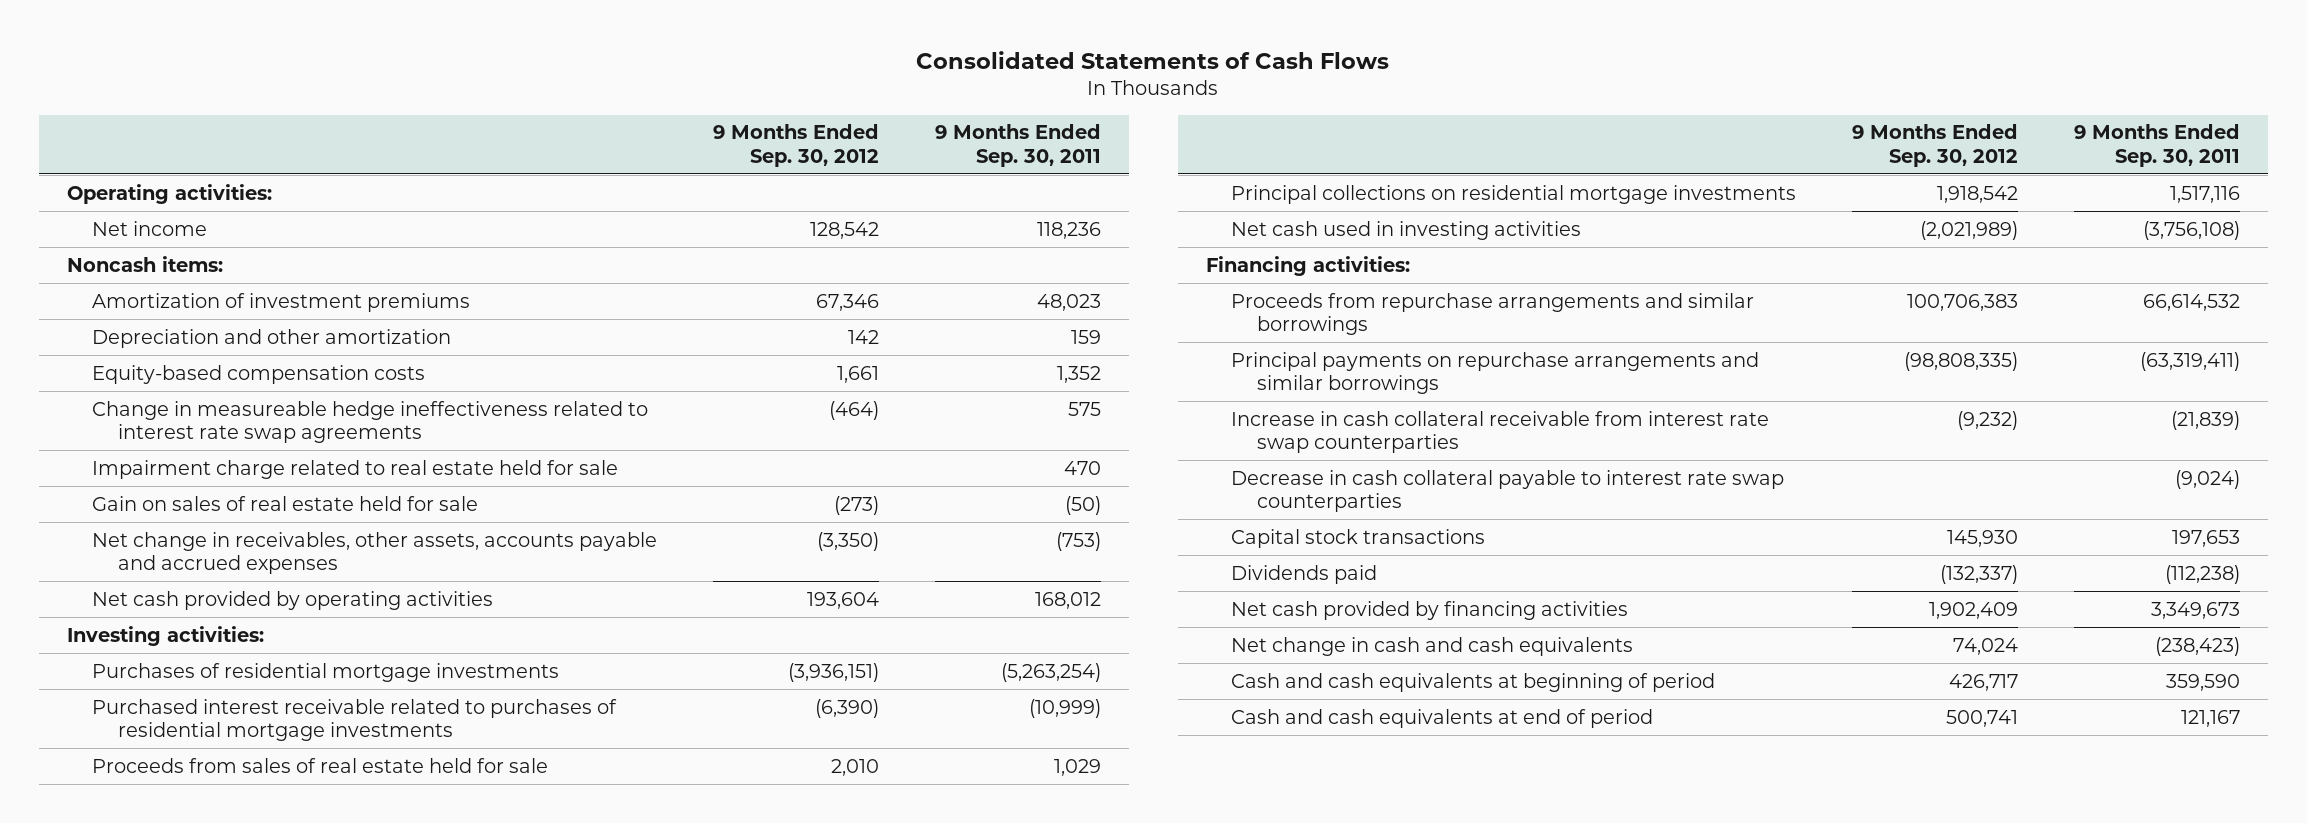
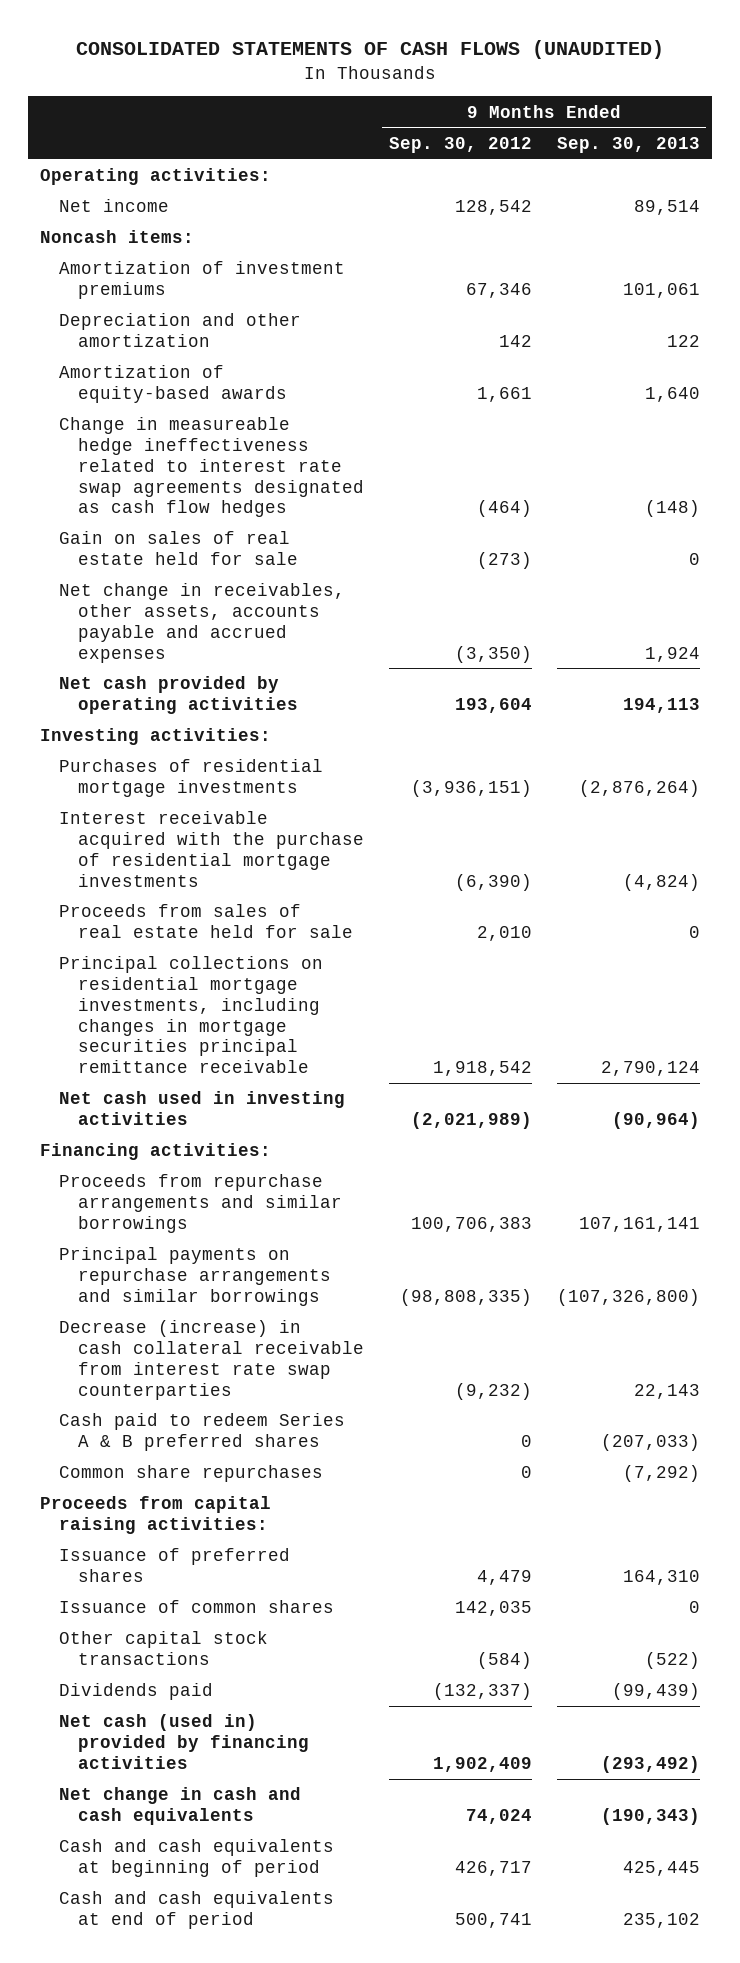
- Consolidated Statements of Cash Flows
+ CONSOLIDATED STATEMENTS OF CASH FLOWS (UNAUDITED)
- | 9 Months Ended Sep. 30, 2012 | 9 Months Ended Sep. 30, 2011
+ | 9 Months Ended Sep. 30, 2012 | 9 Months Ended Sep. 30, 2013
- Equity-based compensation costs | 1,661 | 1,352
- Change in measureable hedge ineffectiveness related to interest rate swap agreements | (464) | 575
- Impairment charge related to real estate held for sale | | 470
+ Amortization of equity-based awards | 1,661 | 1,640
+ Change in measureable hedge ineffectiveness related to interest rate swap agreements designated as cash flow hedges | (464) | (148)
- Purchased interest receivable related to purchases of residential mortgage investments | (6,390) | (10,999)
+ Interest receivable acquired with the purchase of residential mortgage investments | (6,390) | (4,824)
- Principal collections on residential mortgage investments | 1,918,542 | 1,517,116
+ Principal collections on residential mortgage investments, including changes in mortgage securities principal remittance receivable | 1,918,542 | 2,790,124
- Increase in cash collateral receivable from interest rate swap counterparties | (9,232) | (21,839)
- Decrease in cash collateral payable to interest rate swap counterparties | | (9,024)
- Capital stock transactions | 145,930 | 197,653
+ Decrease (increase) in cash collateral receivable from interest rate swap counterparties | (9,232) | 22,143
+ Cash paid to redeem Series A & B preferred shares | 0 | (207,033)
+ Common share repurchases | 0 | (7,292)
+ Proceeds from capital raising activities:
+ Issuance of preferred shares | 4,479 | 164,310
+ Issuance of common shares | 142,035 | 0
+ Other capital stock transactions | (584) | (522)
- Net cash provided by financing activities | 1,902,409 | 3,349,673
+ Net cash (used in) provided by financing activities | 1,902,409 | (293,492)

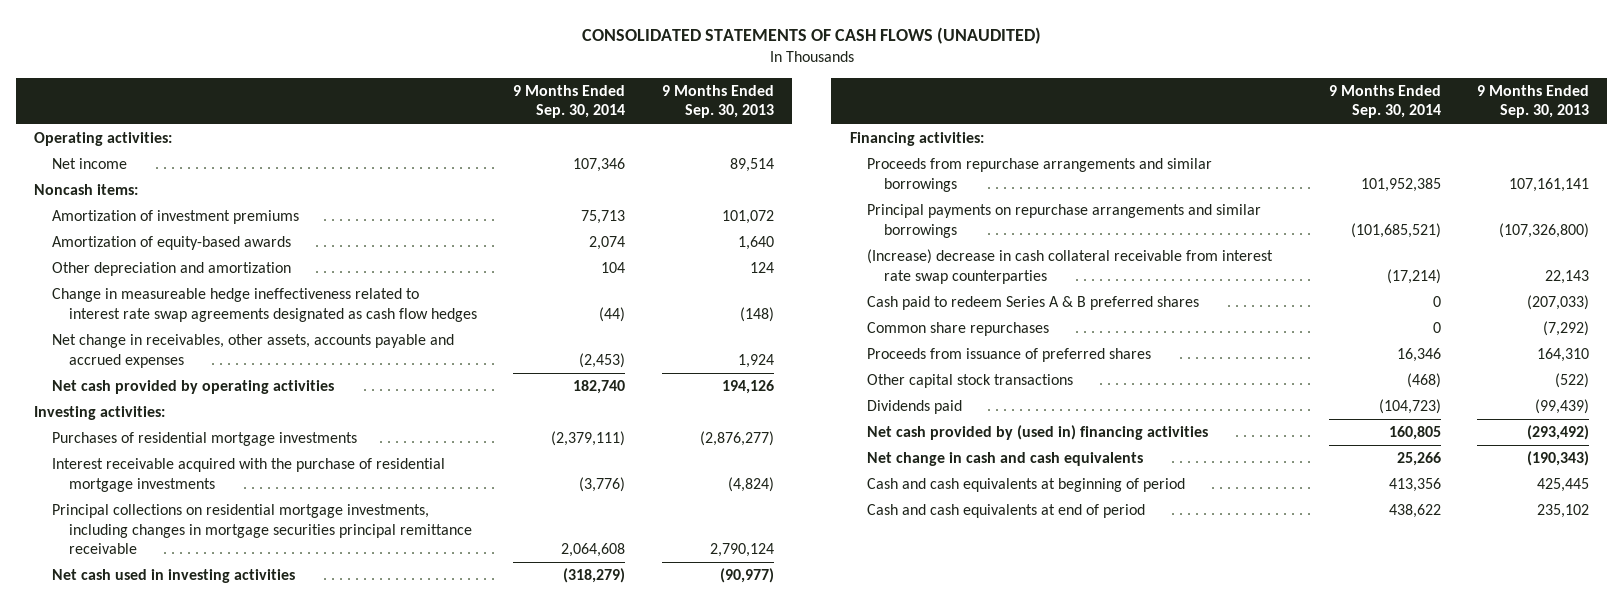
- | 9 Months Ended Sep. 30, 2012 | 9 Months Ended Sep. 30, 2013
+ | 9 Months Ended Sep. 30, 2014 | 9 Months Ended Sep. 30, 2013
- Amortization of investment premiums | 67,346 | 101,061
- Depreciation and other amortization | 142 | 122
+ Amortization of investment premiums | 75,713 | 101,072
+ Other depreciation and amortization | 104 | 124
- Gain on sales of real estate held for sale | (273) | 0
- Net cash provided by operating activities | 193,604 | 194,113
+ Net cash provided by operating activities | 182,740 | 194,126
- Purchases of residential mortgage investments | (3,936,151) | (2,876,264)
+ Purchases of residential mortgage investments | (2,379,111) | (2,876,277)
- Proceeds from sales of real estate held for sale | 2,010 | 0
- Net cash used in investing activities | (2,021,989) | (90,964)
+ Net cash used in investing activities | (318,279) | (90,977)
- Decrease (increase) in cash collateral receivable from interest rate swap counterparties | (9,232) | 22,143
+ (Increase) decrease in cash collateral receivable from interest rate swap counterparties | (17,214) | 22,143
- Proceeds from capital raising activities:
- Issuance of preferred shares | 4,479 | 164,310
- Issuance of common shares | 142,035 | 0
+ Proceeds from issuance of preferred shares | 16,346 | 164,310
- Net cash (used in) provided by financing activities | 1,902,409 | (293,492)
+ Net cash provided by (used in) financing activities | 160,805 | (293,492)

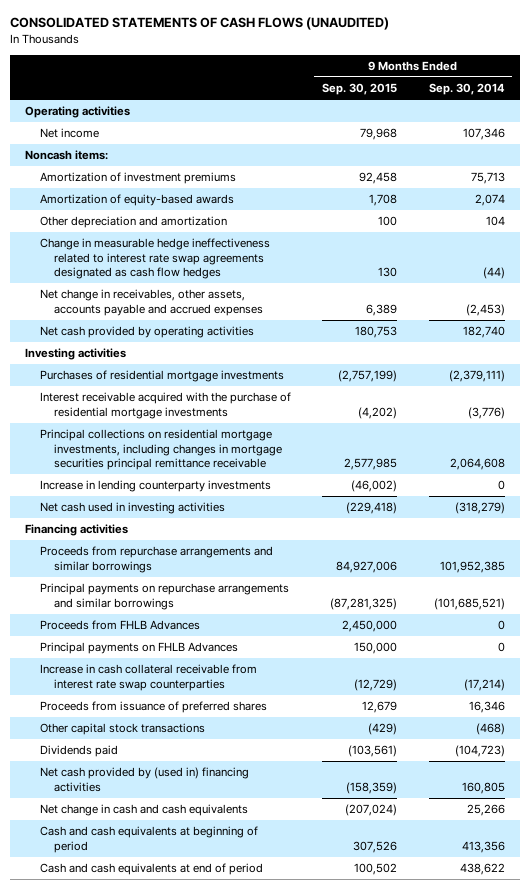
- | 9 Months Ended Sep. 30, 2014 | 9 Months Ended Sep. 30, 2013
+ | 9 Months Ended Sep. 30, 2015 | 9 Months Ended Sep. 30, 2014
- Operating activities:
+ Operating activities
- Change in measureable hedge ineffectiveness related to interest rate swap agreements designated as cash flow hedges | (44) | (148)
+ Change in measurable hedge ineffectiveness related to interest rate swap agreements designated as cash flow hedges | 130 | (44)
- Investing activities:
+ Investing activities
+ Increase in lending counterparty investments | (46,002) | 0
- Financing activities:
+ Financing activities
- (Increase) decrease in cash collateral receivable from interest rate swap counterparties | (17,214) | 22,143
- Cash paid to redeem Series A & B preferred shares | 0 | (207,033)
- Common share repurchases | 0 | (7,292)
+ Proceeds from FHLB Advances | 2,450,000 | 0
+ Principal payments on FHLB Advances | 150,000 | 0
+ Increase in cash collateral receivable from interest rate swap counterparties | (12,729) | (17,214)

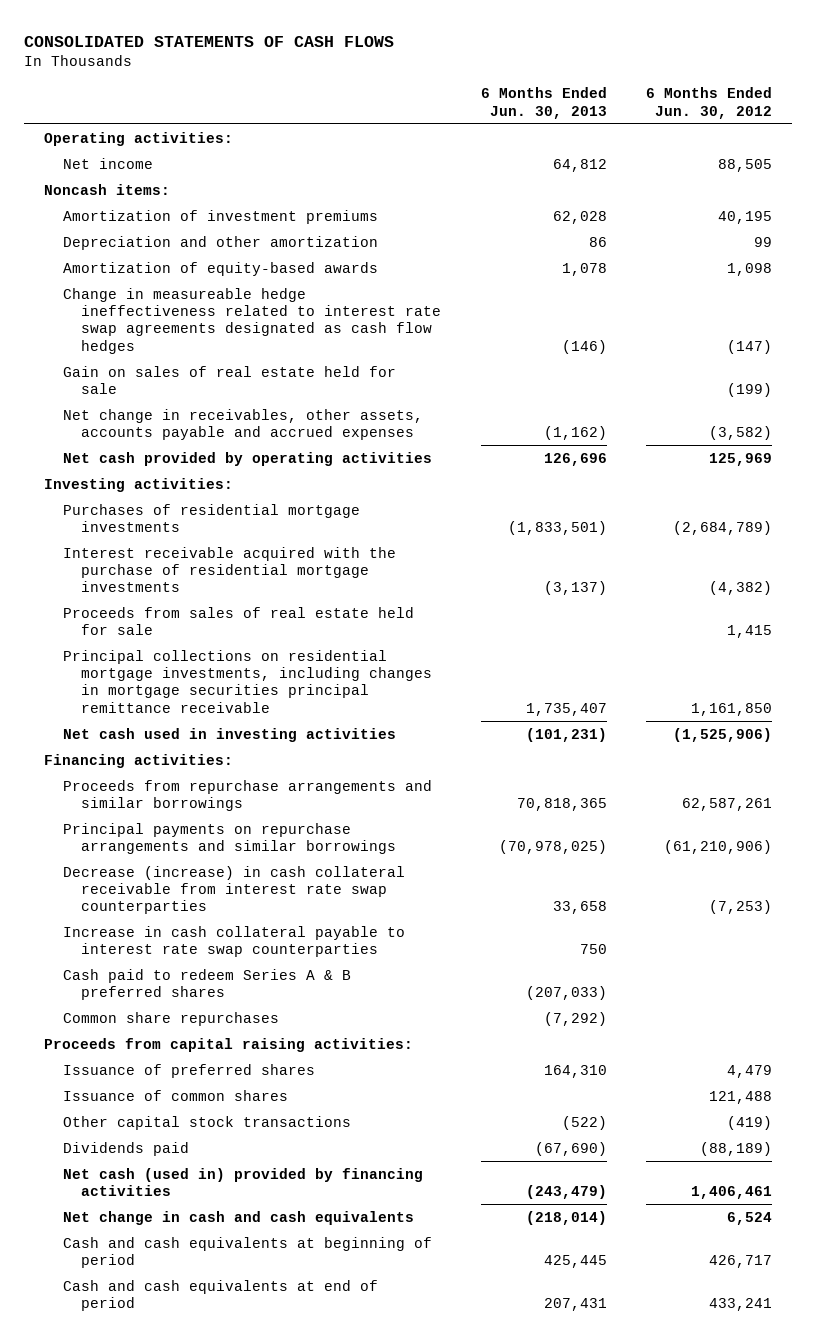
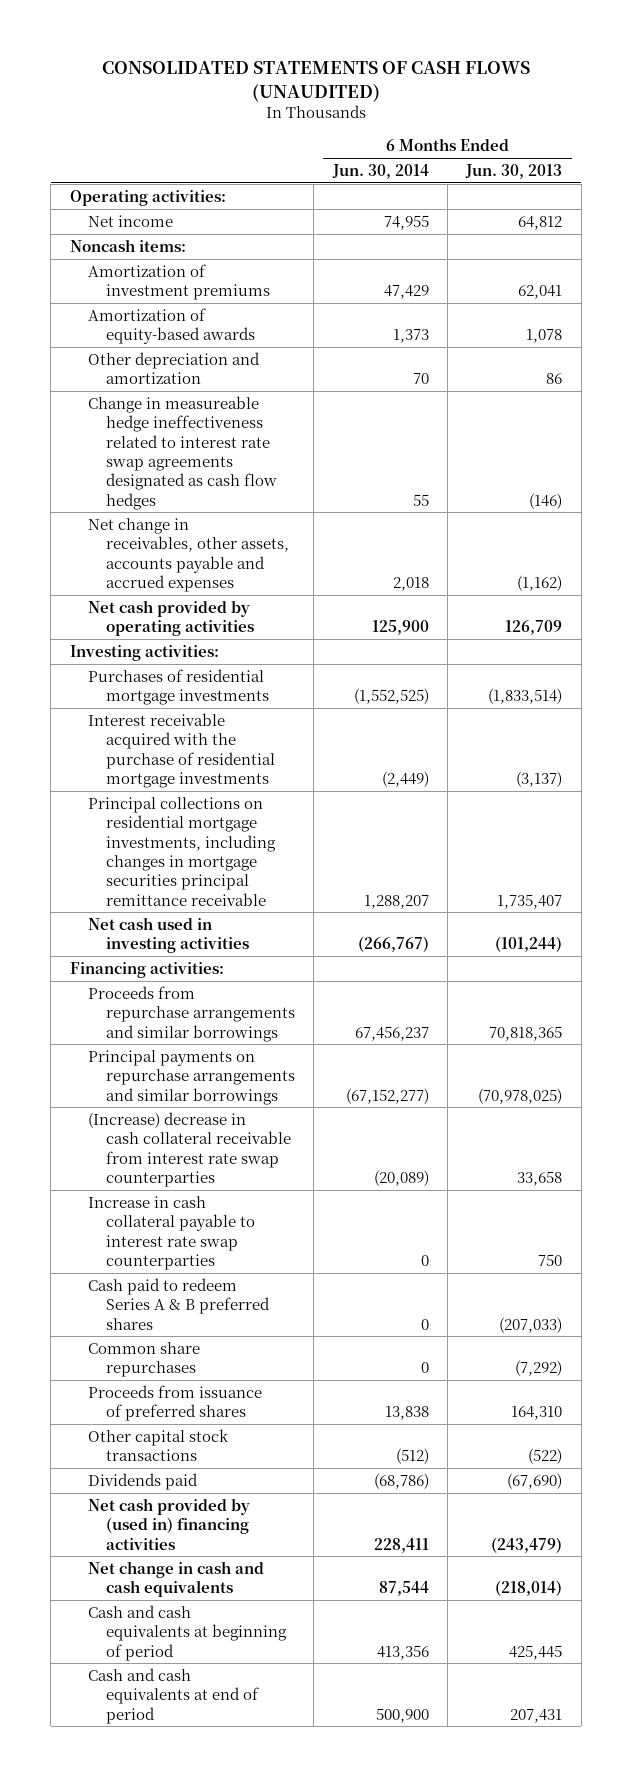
- CONSOLIDATED STATEMENTS OF CASH FLOWS
+ CONSOLIDATED STATEMENTS OF CASH FLOWS (UNAUDITED)
- | 6 Months Ended Jun. 30, 2013 | 6 Months Ended Jun. 30, 2012
+ | 6 Months Ended Jun. 30, 2014 | 6 Months Ended Jun. 30, 2013
- Amortization of investment premiums | 62,028 | 40,195
- Depreciation and other amortization | 86 | 99
+ Amortization of investment premiums | 47,429 | 62,041
+ Other depreciation and amortization | 70 | 86
- Gain on sales of real estate held for sale | | (199)
- Net cash provided by operating activities | 126,696 | 125,969
+ Net cash provided by operating activities | 125,900 | 126,709
- Purchases of residential mortgage investments | (1,833,501) | (2,684,789)
+ Purchases of residential mortgage investments | (1,552,525) | (1,833,514)
- Proceeds from sales of real estate held for sale | | 1,415
- Net cash used in investing activities | (101,231) | (1,525,906)
+ Net cash used in investing activities | (266,767) | (101,244)
- Decrease (increase) in cash collateral receivable from interest rate swap counterparties | 33,658 | (7,253)
+ (Increase) decrease in cash collateral receivable from interest rate swap counterparties | (20,089) | 33,658
- Proceeds from capital raising activities:
- Issuance of preferred shares | 164,310 | 4,479
- Issuance of common shares | | 121,488
+ Proceeds from issuance of preferred shares | 13,838 | 164,310
- Net cash (used in) provided by financing activities | (243,479) | 1,406,461
+ Net cash provided by (used in) financing activities | 228,411 | (243,479)

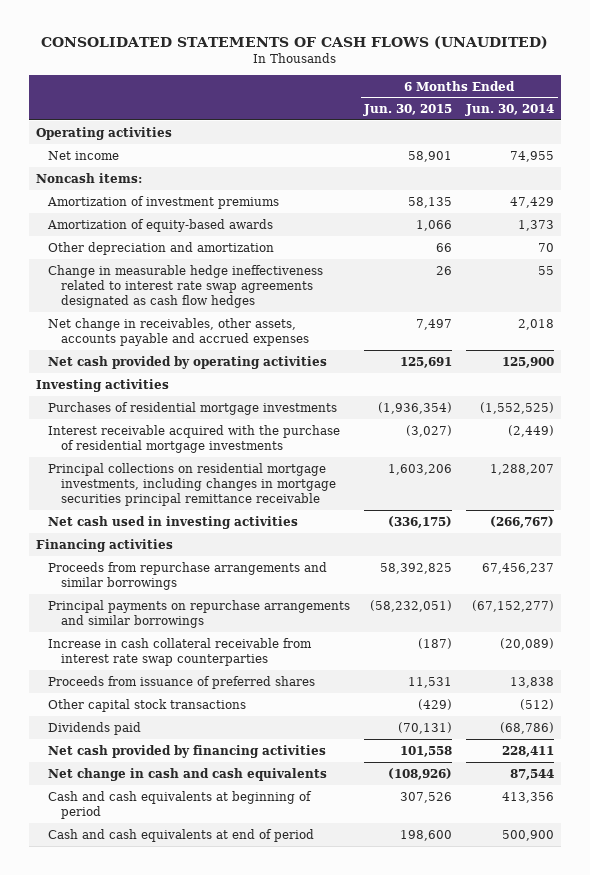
- | 6 Months Ended Jun. 30, 2014 | 6 Months Ended Jun. 30, 2013
+ | 6 Months Ended Jun. 30, 2015 | 6 Months Ended Jun. 30, 2014
- Operating activities:
+ Operating activities
- Change in measureable hedge ineffectiveness related to interest rate swap agreements designated as cash flow hedges | 55 | (146)
+ Change in measurable hedge ineffectiveness related to interest rate swap agreements designated as cash flow hedges | 26 | 55
- Investing activities:
+ Investing activities
- Financing activities:
+ Financing activities
- (Increase) decrease in cash collateral receivable from interest rate swap counterparties | (20,089) | 33,658
- Increase in cash collateral payable to interest rate swap counterparties | 0 | 750
- Cash paid to redeem Series A & B preferred shares | 0 | (207,033)
- Common share repurchases | 0 | (7,292)
+ Increase in cash collateral receivable from interest rate swap counterparties | (187) | (20,089)
- Net cash provided by (used in) financing activities | 228,411 | (243,479)
+ Net cash provided by financing activities | 101,558 | 228,411

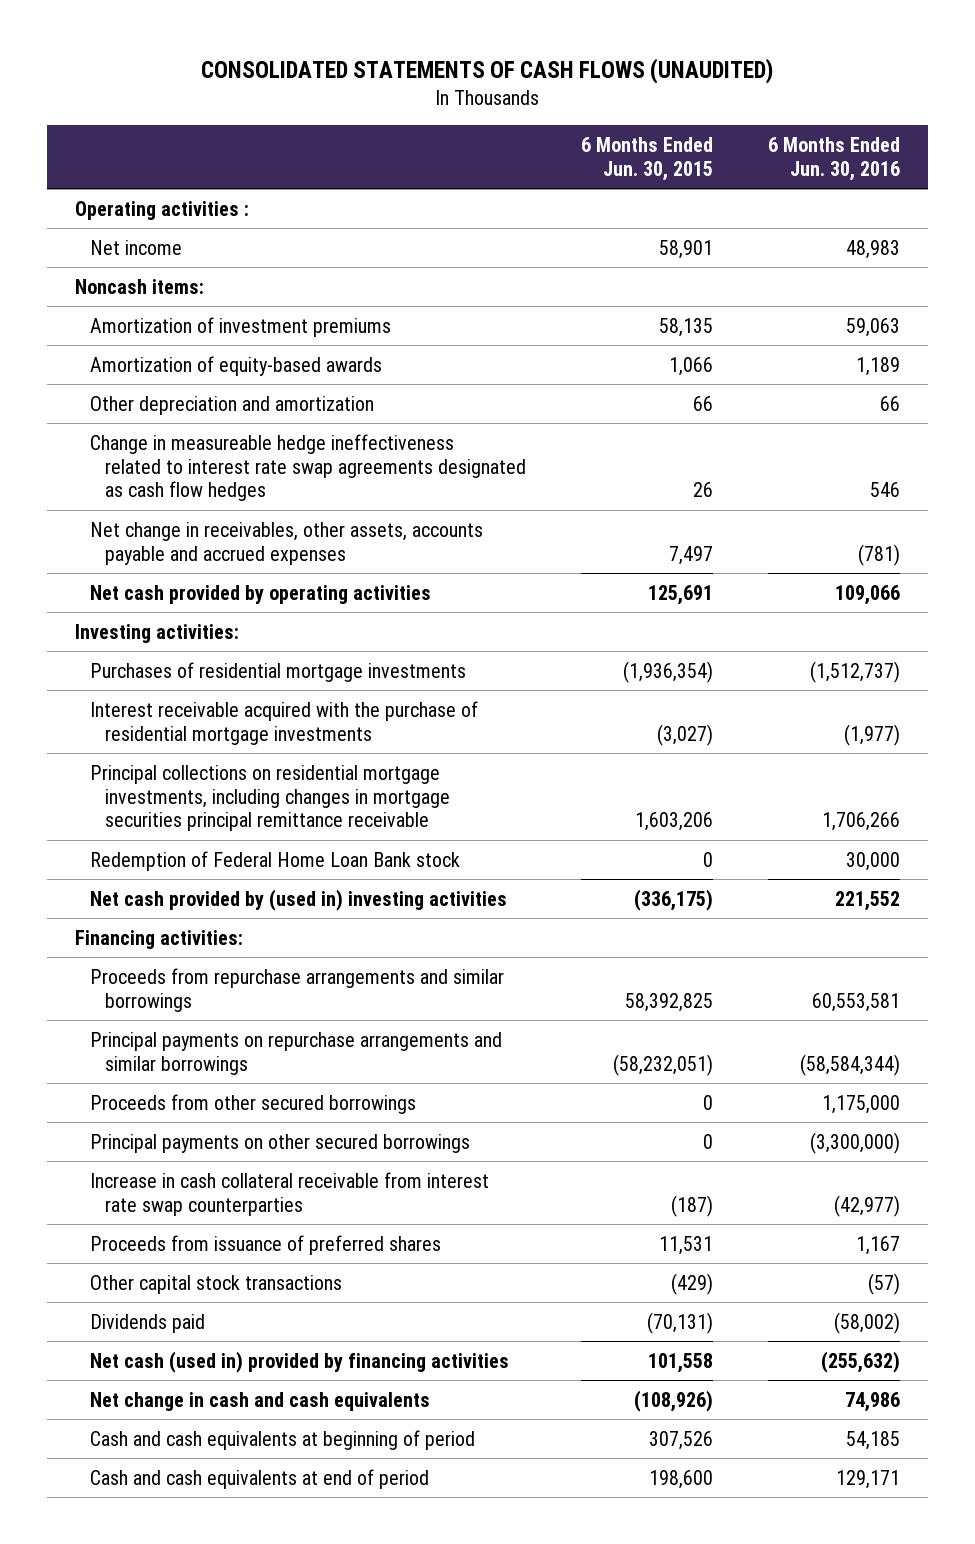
- | 6 Months Ended Jun. 30, 2015 | 6 Months Ended Jun. 30, 2014
+ | 6 Months Ended Jun. 30, 2015 | 6 Months Ended Jun. 30, 2016
- Operating activities
+ Operating activities :
- Change in measurable hedge ineffectiveness related to interest rate swap agreements designated as cash flow hedges | 26 | 55
+ Change in measureable hedge ineffectiveness related to interest rate swap agreements designated as cash flow hedges | 26 | 546
- Investing activities
+ Investing activities:
- Net cash used in investing activities | (336,175) | (266,767)
- Financing activities
+ Redemption of Federal Home Loan Bank stock | 0 | 30,000
+ Net cash provided by (used in) investing activities | (336,175) | 221,552
+ Financing activities:
+ Proceeds from other secured borrowings | 0 | 1,175,000
+ Principal payments on other secured borrowings | 0 | (3,300,000)
- Net cash provided by financing activities | 101,558 | 228,411
+ Net cash (used in) provided by financing activities | 101,558 | (255,632)

